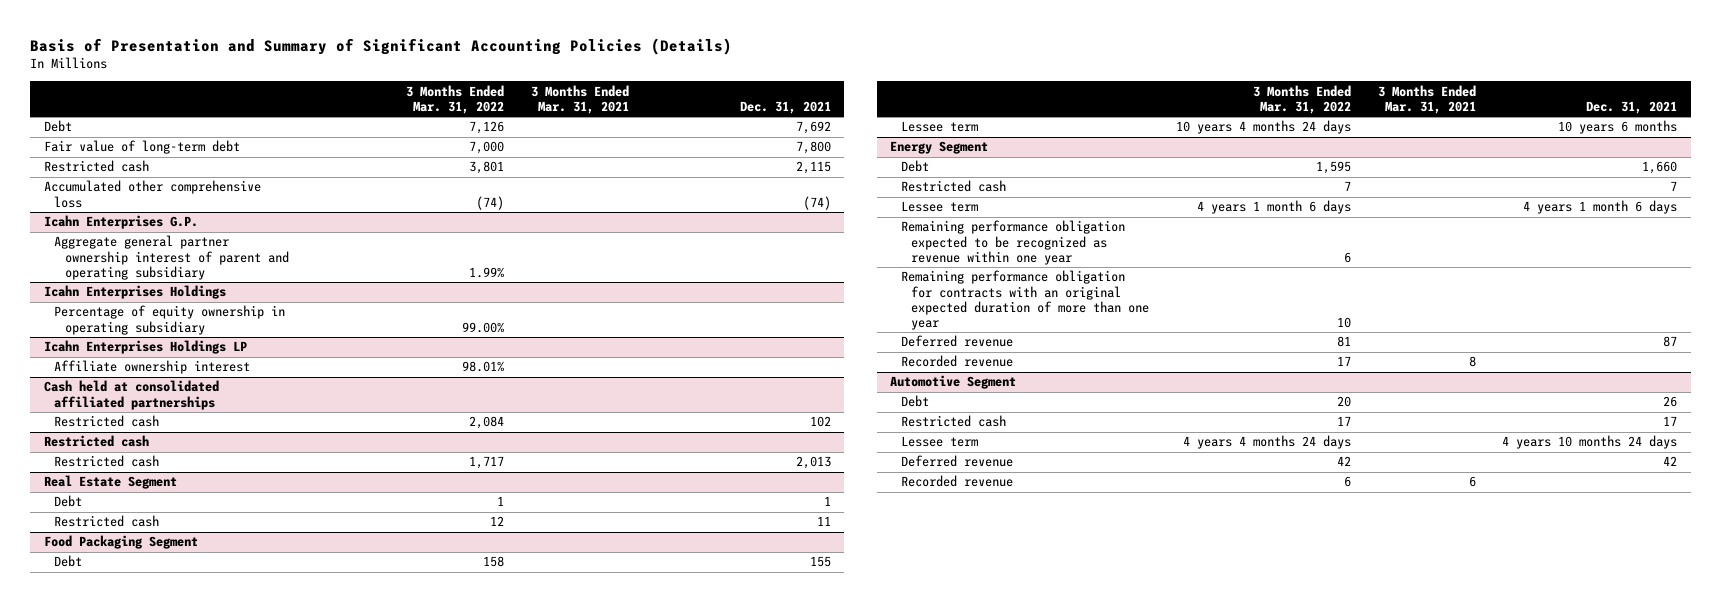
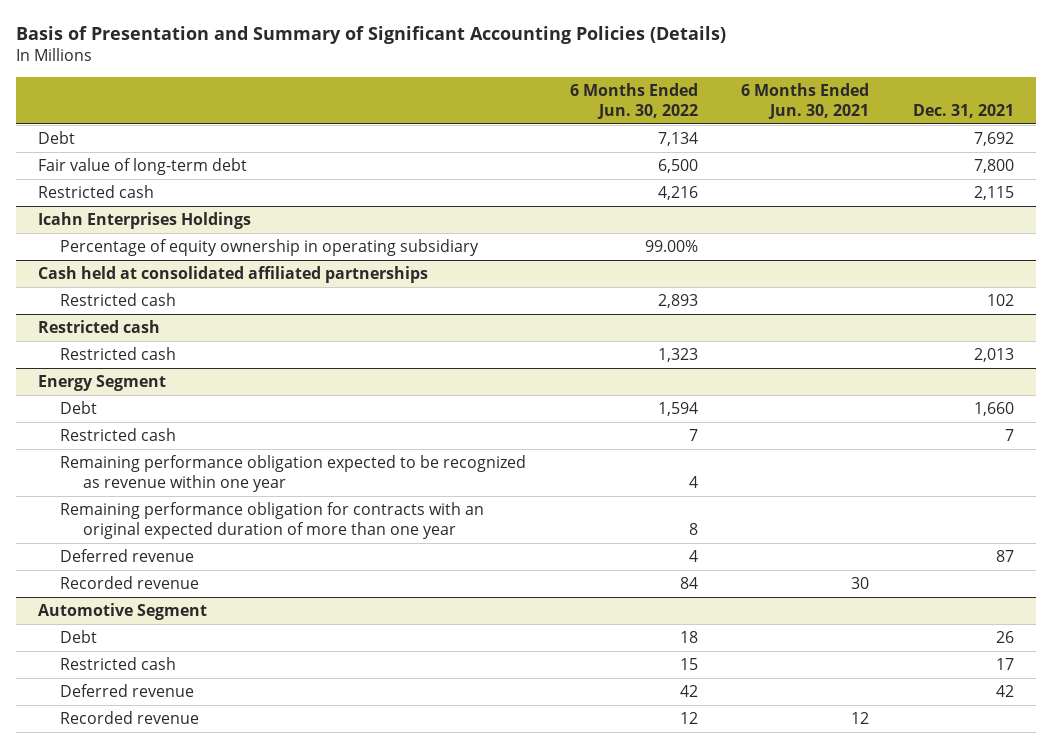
- | 3 Months Ended Mar. 31, 2022 | 3 Months Ended Mar. 31, 2021 | Dec. 31, 2021
+ | 6 Months Ended Jun. 30, 2022 | 6 Months Ended Jun. 30, 2021 | Dec. 31, 2021
- Accumulated other comprehensive loss | (74) | | (74)
- Icahn Enterprises G.P.
- Aggregate general partner ownership interest of parent and operating subsidiary | 1.99% | |
- Icahn Enterprises Holdings LP
- Affiliate ownership interest | 98.01% | |
- Real Estate Segment
- Debt | 1 | | 1
- Restricted cash | 12 | | 11
- Food Packaging Segment
- Debt | 158 | | 155
- Lessee term | 10 years 4 months 24 days | | 10 years 6 months
@ Energy Segment
- Lessee term | 4 years 1 month 6 days | | 4 years 1 month 6 days
@ Automotive Segment
- Lessee term | 4 years 4 months 24 days | | 4 years 10 months 24 days

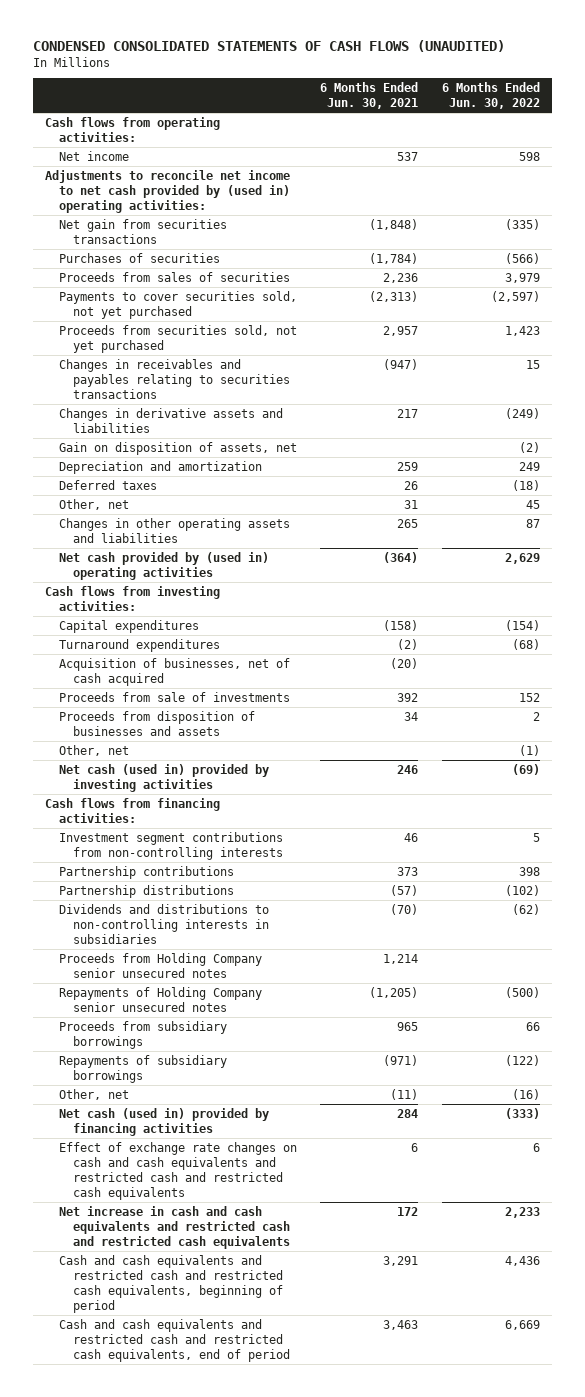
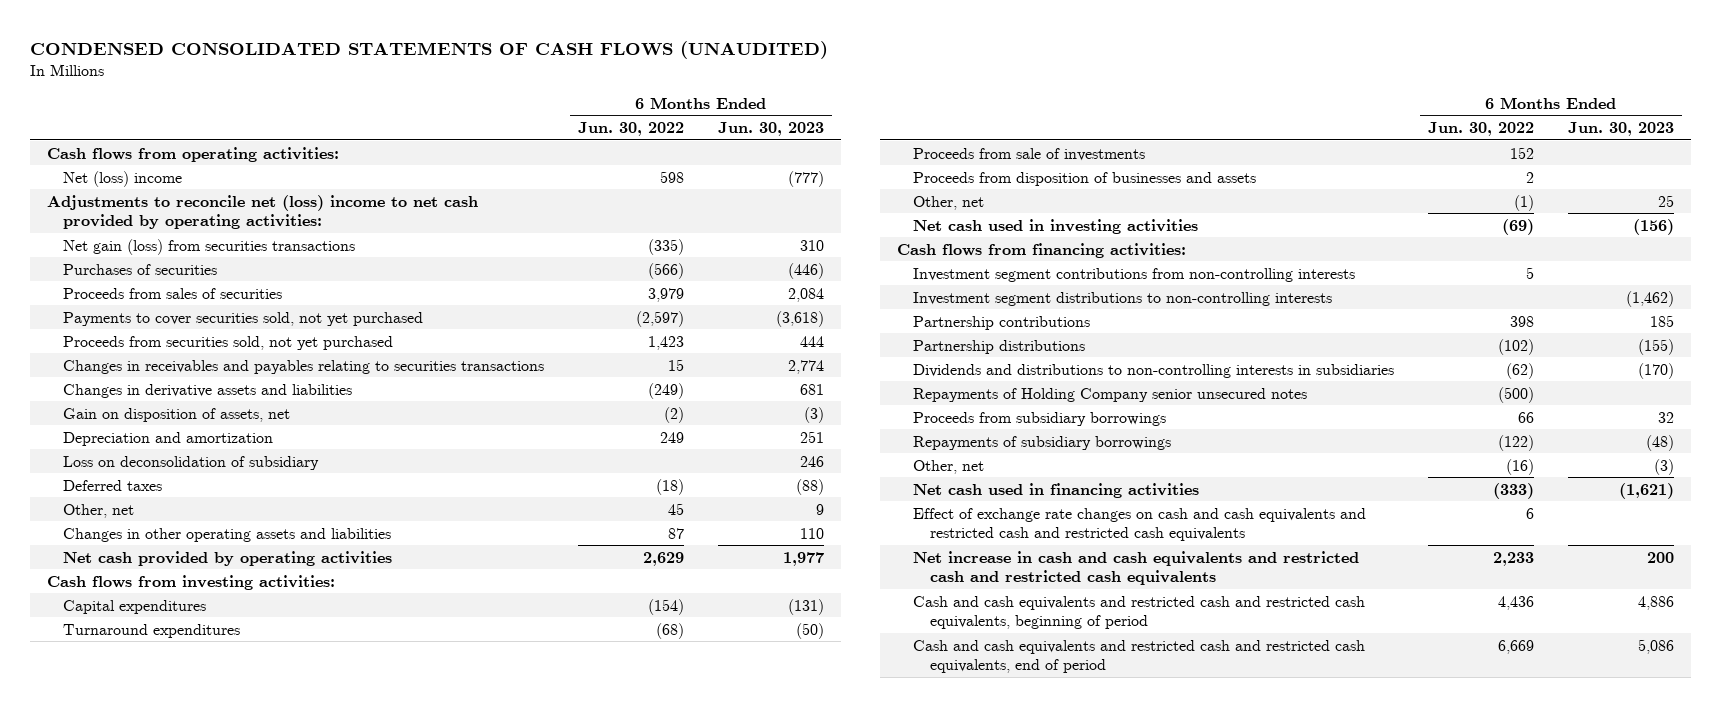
- | 6 Months Ended Jun. 30, 2021 | 6 Months Ended Jun. 30, 2022
+ | 6 Months Ended Jun. 30, 2022 | 6 Months Ended Jun. 30, 2023
- Net income | 537 | 598
- Adjustments to reconcile net income to net cash provided by (used in) operating activities:
- Net gain from securities transactions | (1,848) | (335)
+ Net (loss) income | 598 | (777)
+ Adjustments to reconcile net (loss) income to net cash provided by operating activities:
+ Net gain (loss) from securities transactions | (335) | 310
+ Loss on deconsolidation of subsidiary | | 246
- Net cash provided by (used in) operating activities | (364) | 2,629
+ Net cash provided by operating activities | 2,629 | 1,977
- Acquisition of businesses, net of cash acquired | (20) |
- Net cash (used in) provided by investing activities | 246 | (69)
+ Net cash used in investing activities | (69) | (156)
+ Investment segment distributions to non-controlling interests | | (1,462)
- Proceeds from Holding Company senior unsecured notes | 1,214 |
- Net cash (used in) provided by financing activities | 284 | (333)
+ Net cash used in financing activities | (333) | (1,621)

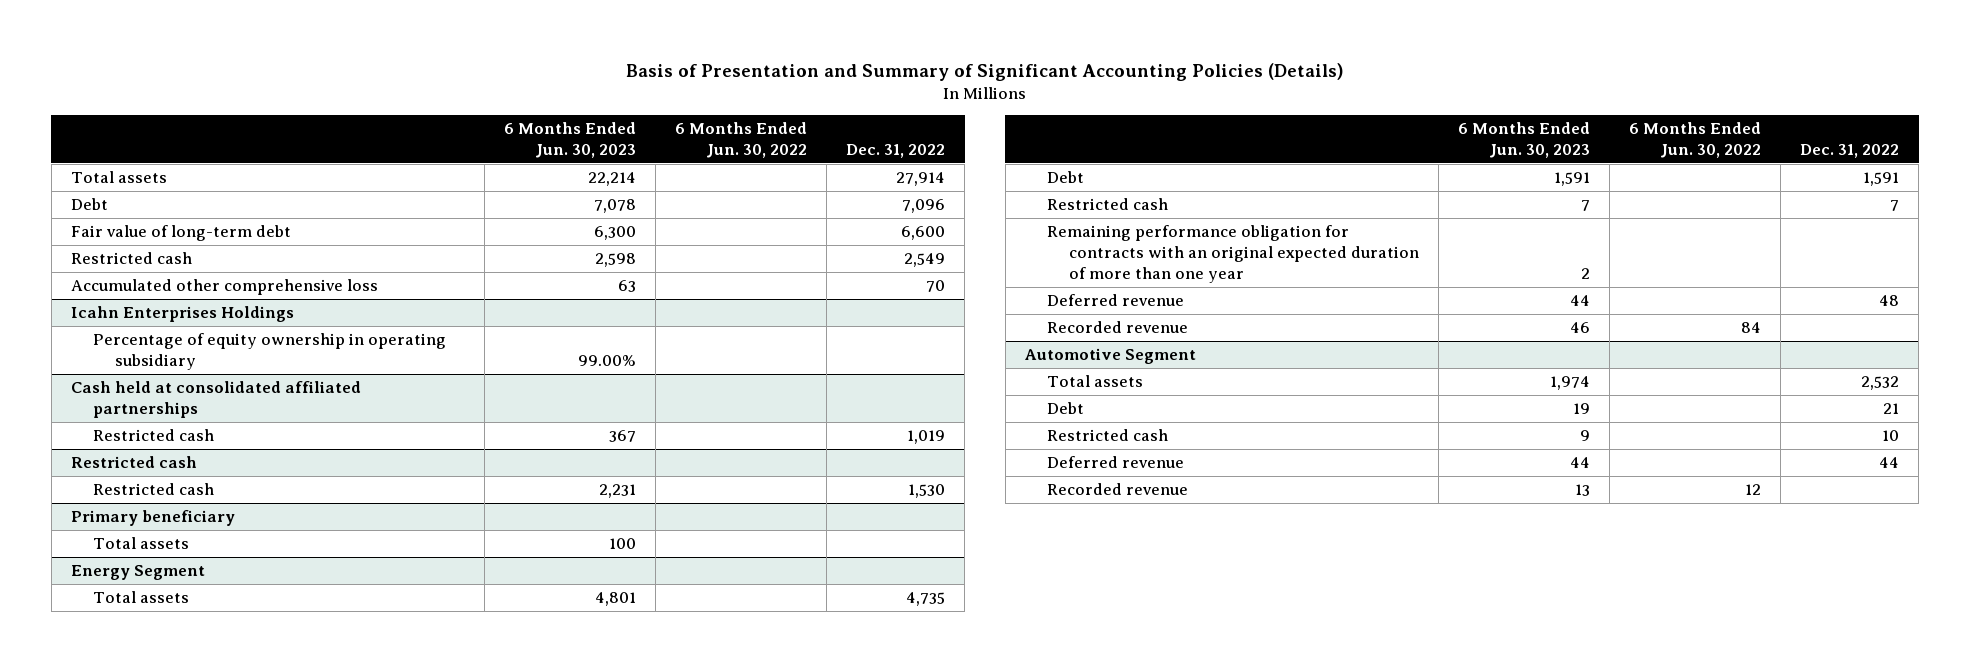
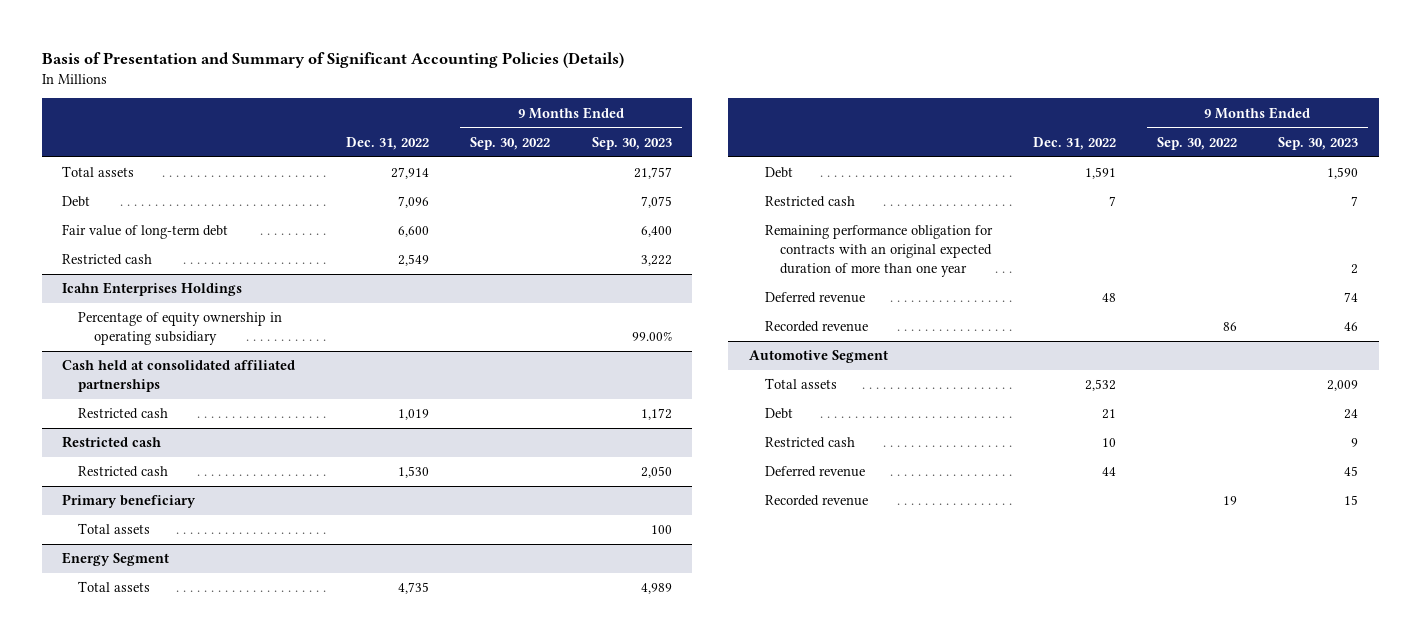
- | 6 Months Ended Jun. 30, 2023 | 6 Months Ended Jun. 30, 2022 | Dec. 31, 2022
+ | Dec. 31, 2022 | 9 Months Ended Sep. 30, 2022 | 9 Months Ended Sep. 30, 2023
- Accumulated other comprehensive loss | 63 | | 70

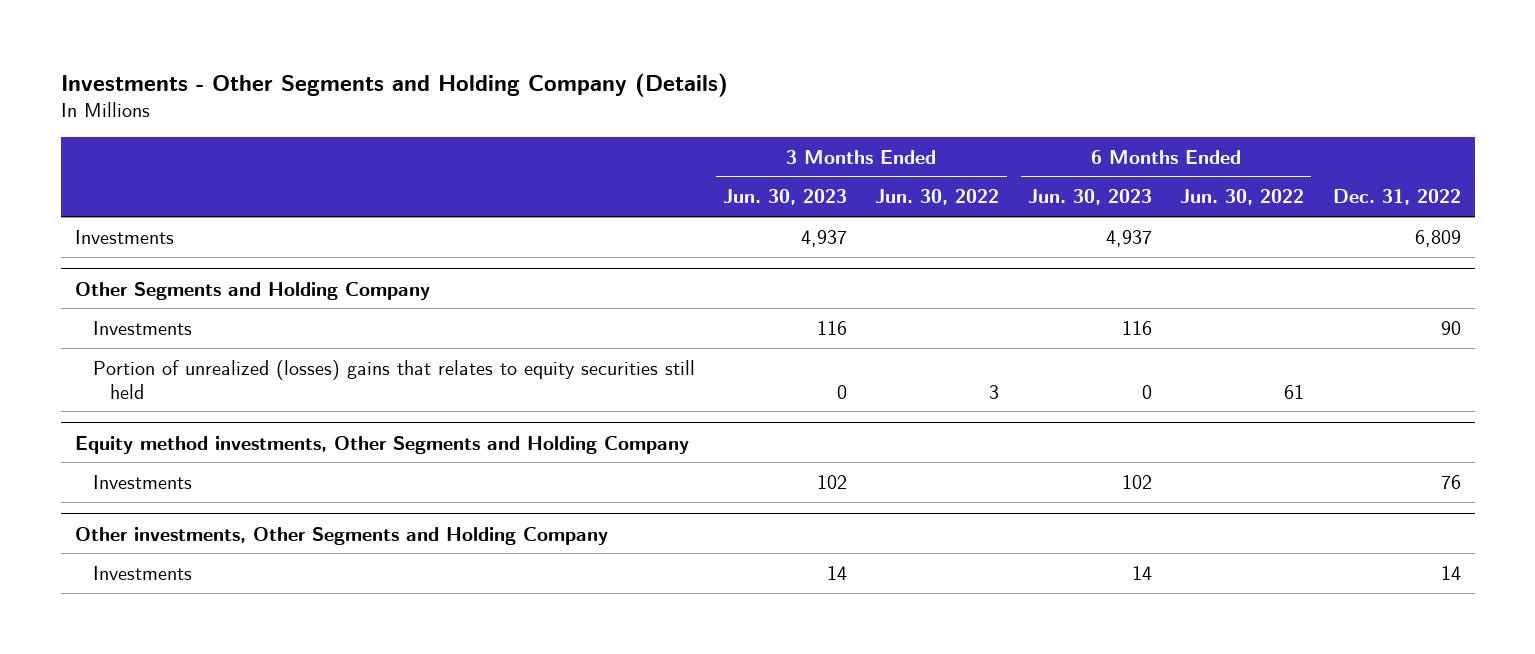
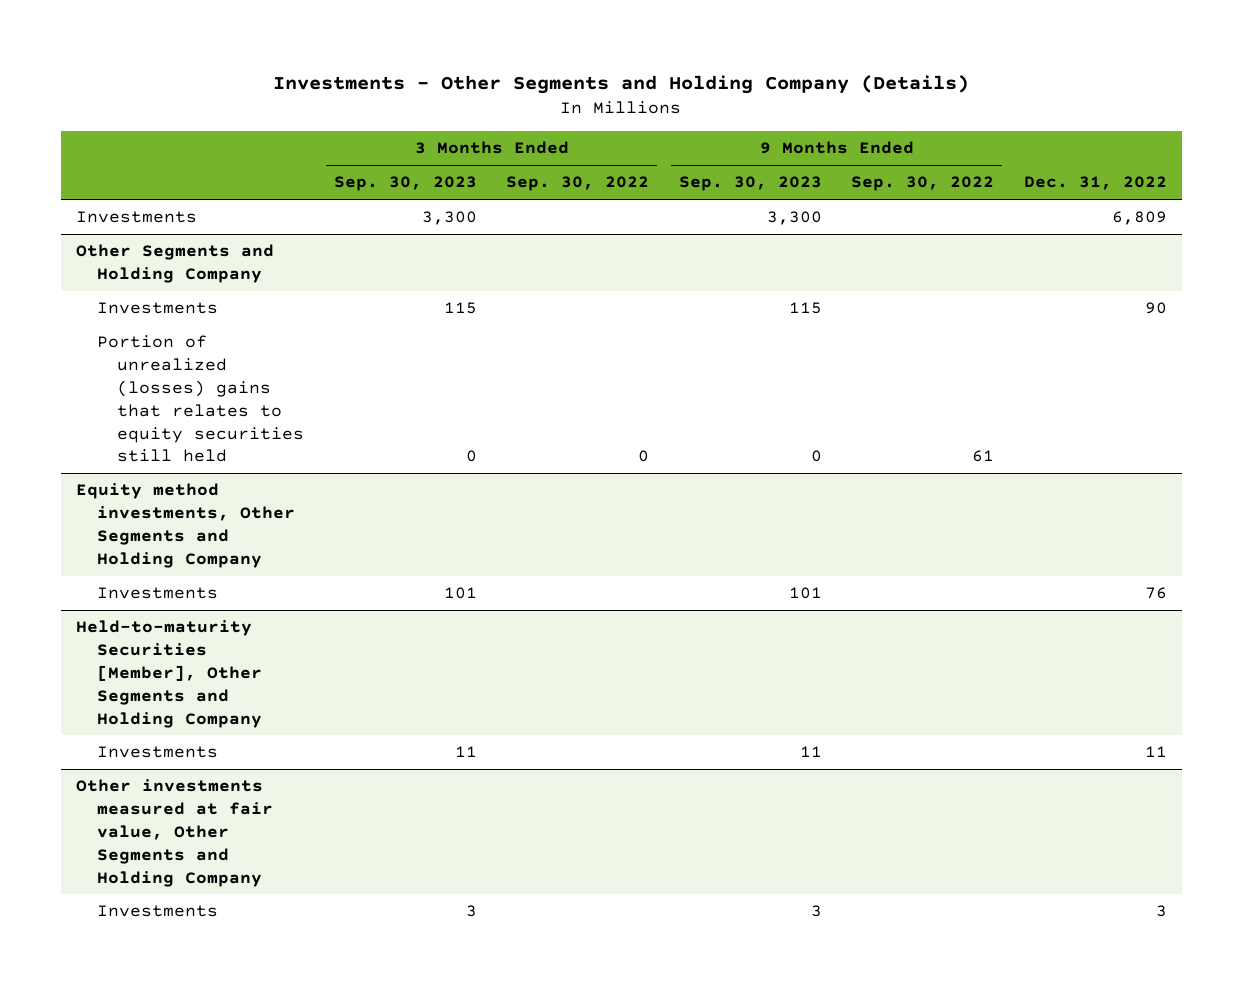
- | 3 Months Ended Jun. 30, 2023 | 3 Months Ended Jun. 30, 2022 | 6 Months Ended Jun. 30, 2023 | 6 Months Ended Jun. 30, 2022 | Dec. 31, 2022
+ | 3 Months Ended Sep. 30, 2023 | 3 Months Ended Sep. 30, 2022 | 9 Months Ended Sep. 30, 2023 | 9 Months Ended Sep. 30, 2022 | Dec. 31, 2022
- Other investments, Other Segments and Holding Company
- Investments | 14 | | 14 | | 14
+ Held-to-maturity Securities [Member], Other Segments and Holding Company
+ Investments | 11 | | 11 | | 11
+ Other investments measured at fair value, Other Segments and Holding Company
+ Investments | 3 | | 3 | | 3

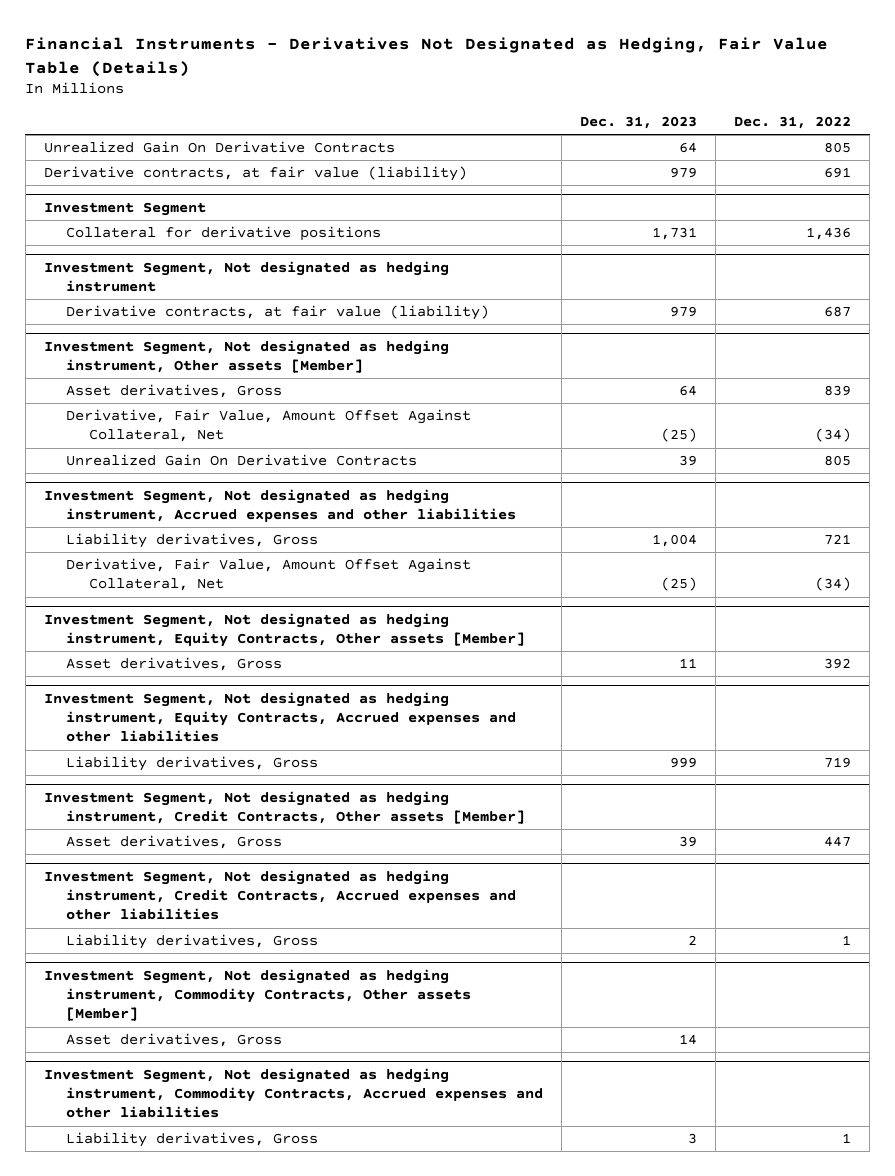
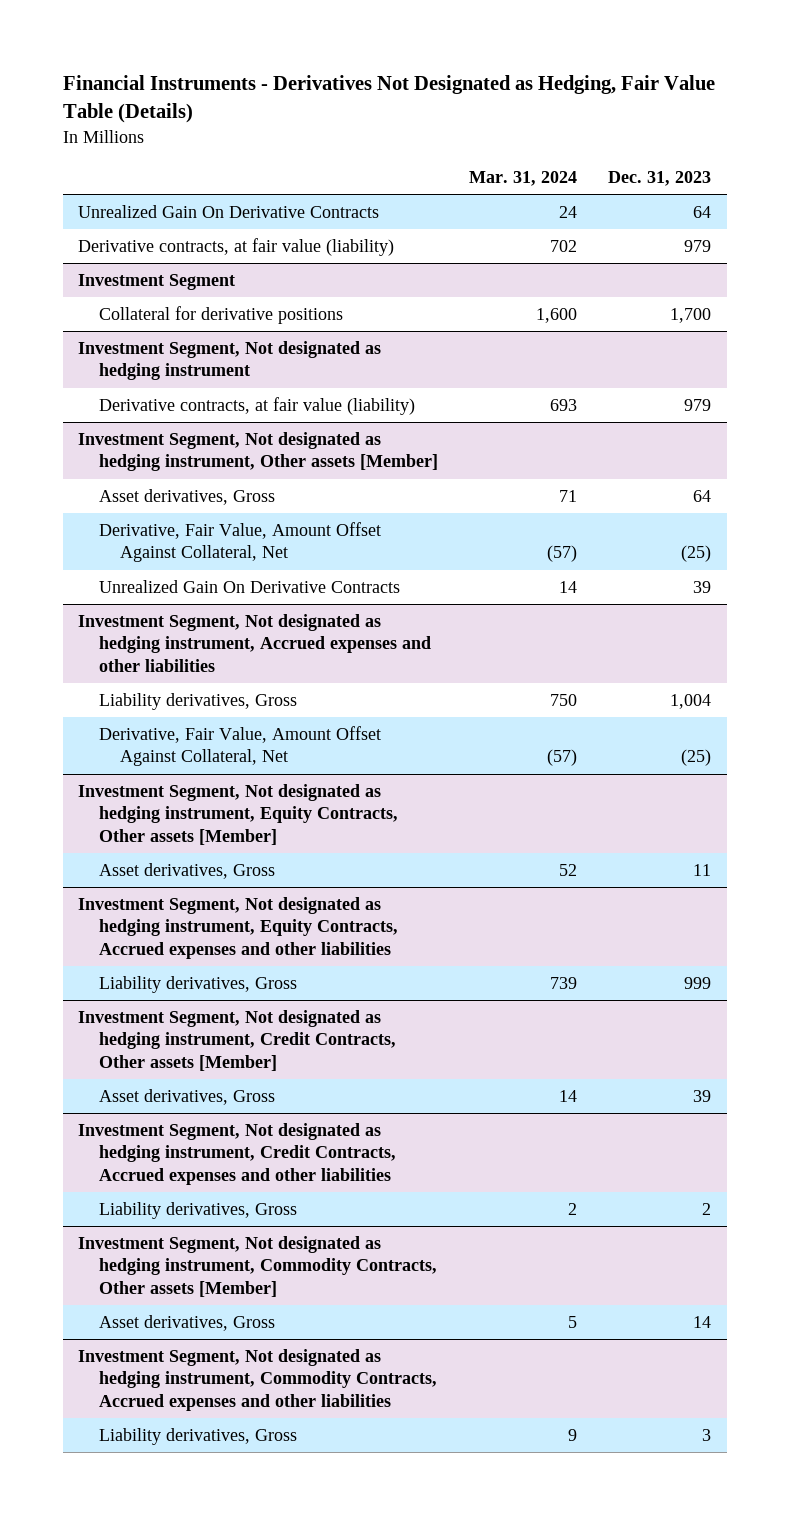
- | Dec. 31, 2023 | Dec. 31, 2022
+ | Mar. 31, 2024 | Dec. 31, 2023
@ Investment Segment
- Collateral for derivative positions | 1,731 | 1,436
+ Collateral for derivative positions | 1,600 | 1,700

